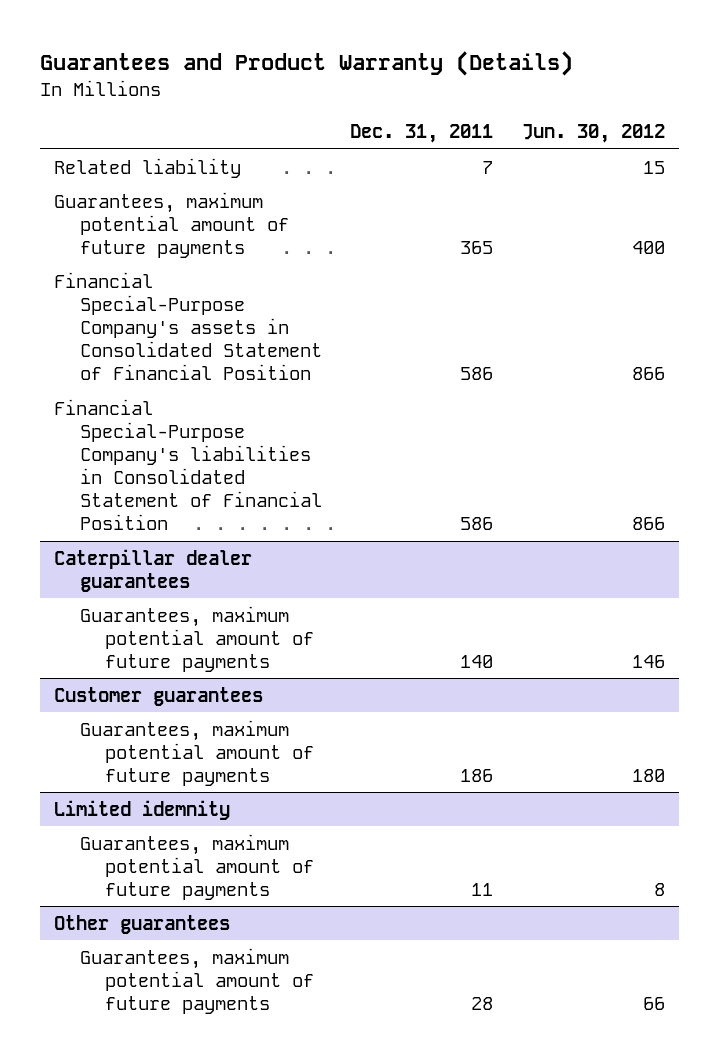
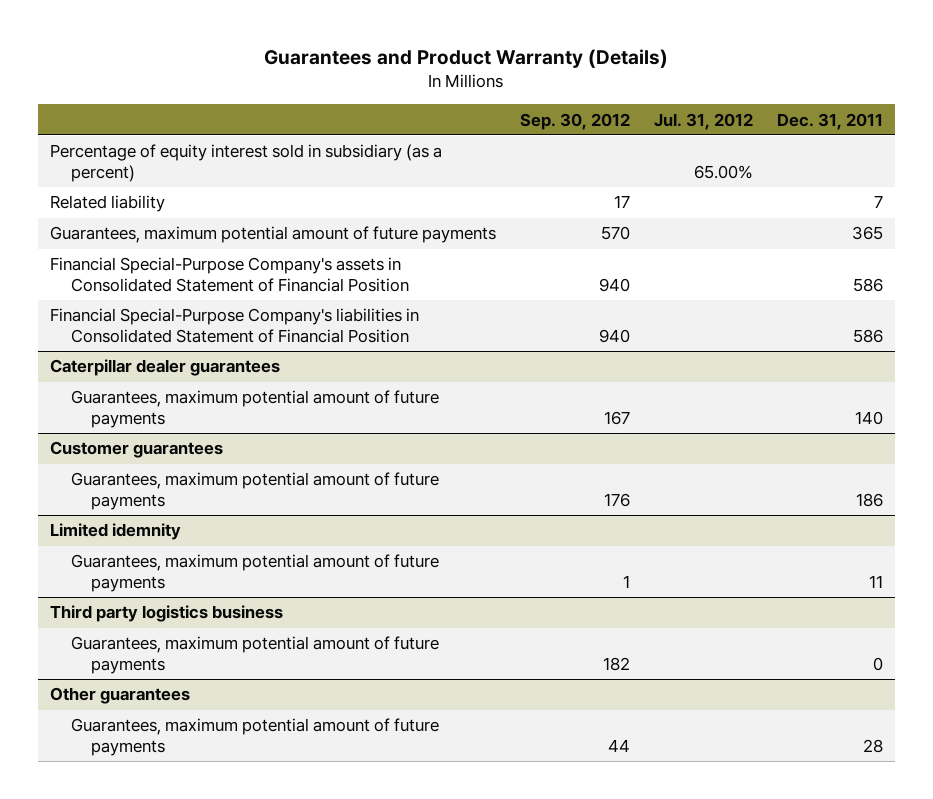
- | Dec. 31, 2011 | Jun. 30, 2012
+ | Sep. 30, 2012 | Jul. 31, 2012 | Dec. 31, 2011
+ Percentage of equity interest sold in subsidiary (as a percent) | | 65.00% |
+ Third party logistics business
+ Guarantees, maximum potential amount of future payments | 182 | | 0

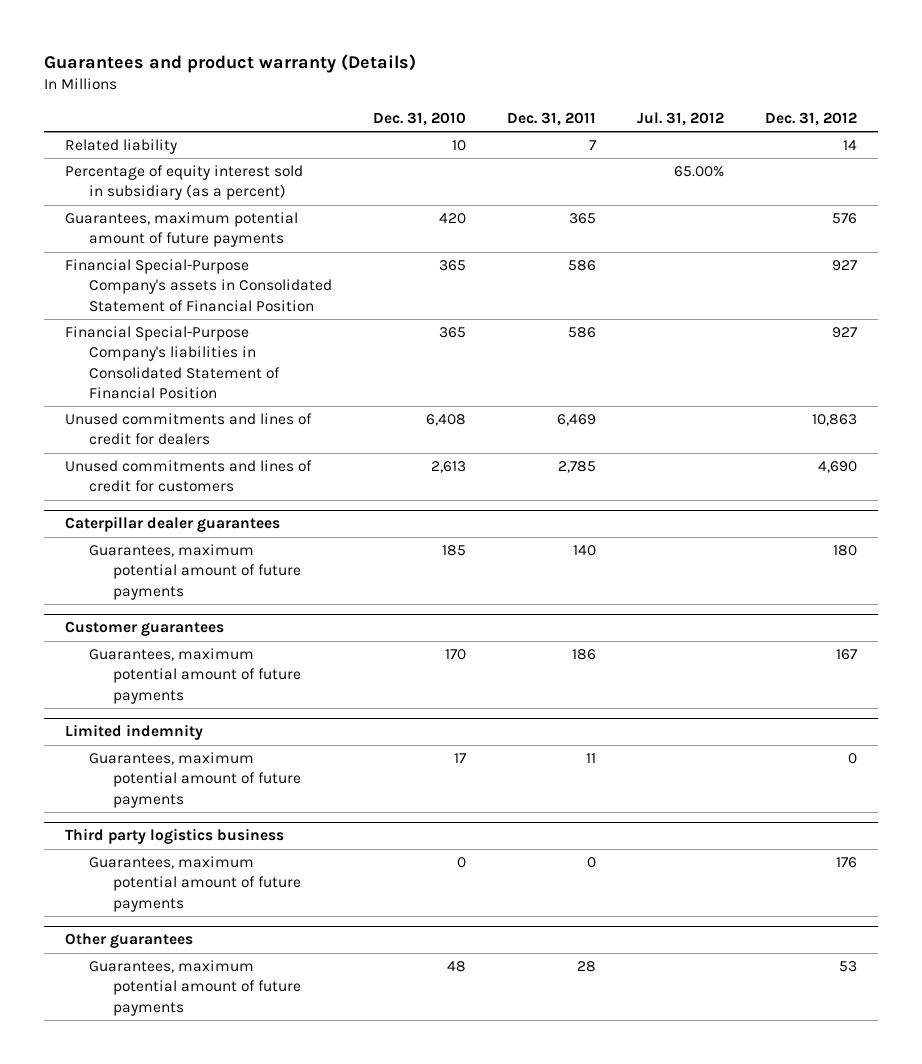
- Guarantees and Product Warranty (Details)
+ Guarantees and product warranty (Details)
- | Sep. 30, 2012 | Jul. 31, 2012 | Dec. 31, 2011
+ | Dec. 31, 2010 | Dec. 31, 2011 | Jul. 31, 2012 | Dec. 31, 2012
moved down: Percentage of equity interest sold in subsidiary (as a percent) | | | 65.00% |
+ Unused commitments and lines of credit for dealers | 6,408 | 6,469 | | 10,863
+ Unused commitments and lines of credit for customers | 2,613 | 2,785 | | 4,690
- Limited idemnity
+ Limited indemnity

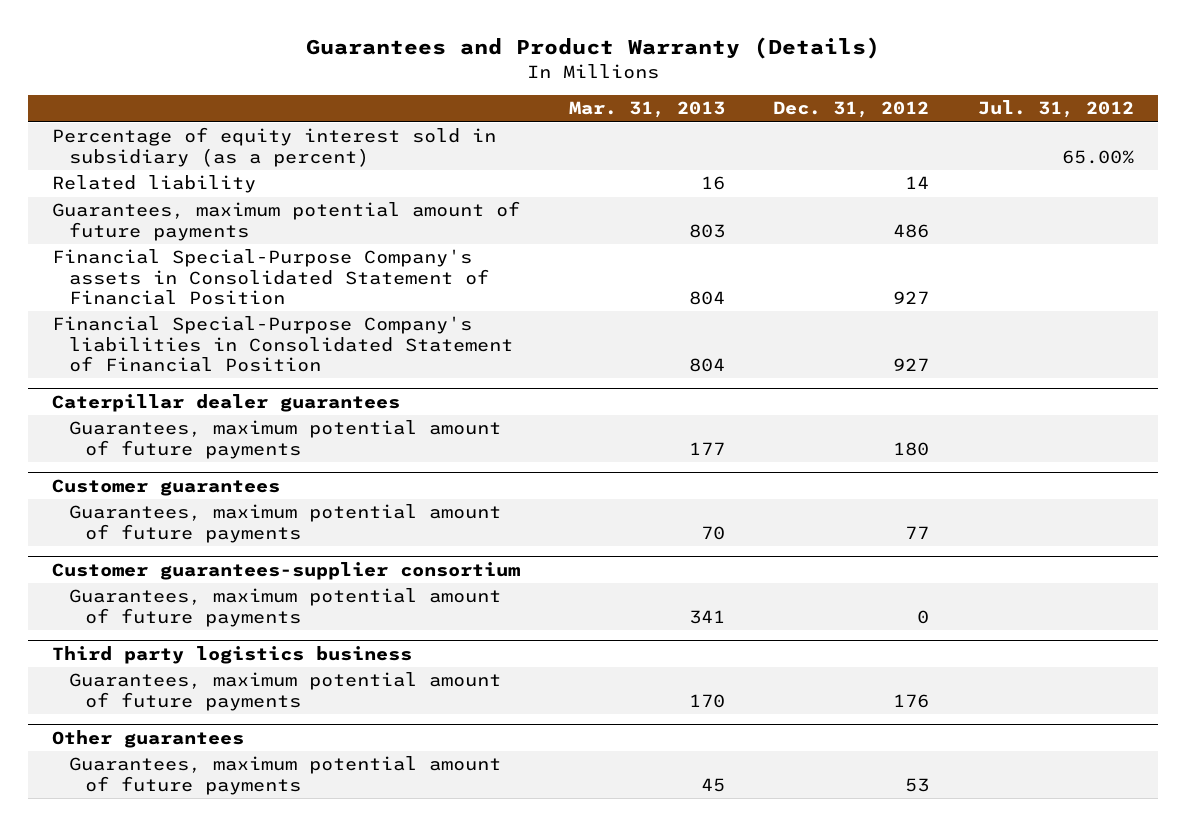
- Guarantees and product warranty (Details)
+ Guarantees and Product Warranty (Details)
- | Dec. 31, 2010 | Dec. 31, 2011 | Jul. 31, 2012 | Dec. 31, 2012
+ | Mar. 31, 2013 | Dec. 31, 2012 | Jul. 31, 2012
- Guarantees, maximum potential amount of future payments | 420 | 365 | | 576
moved down: Related liability | 16 | 14 |
+ Guarantees, maximum potential amount of future payments | 803 | 486 |
- Unused commitments and lines of credit for dealers | 6,408 | 6,469 | | 10,863
- Unused commitments and lines of credit for customers | 2,613 | 2,785 | | 4,690
@ Customer guarantees
- Guarantees, maximum potential amount of future payments | 170 | 186 | | 167
- Limited indemnity
@ Customer guarantees
+ Guarantees, maximum potential amount of future payments | 70 | 77 |
+ Customer guarantees-supplier consortium

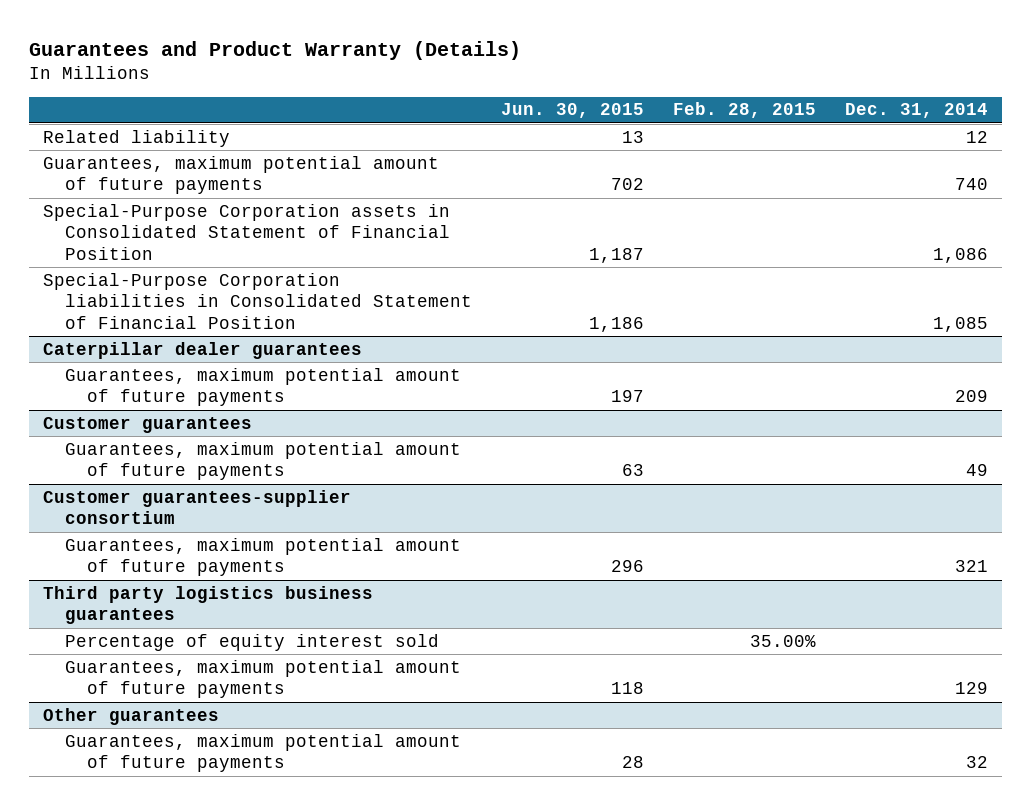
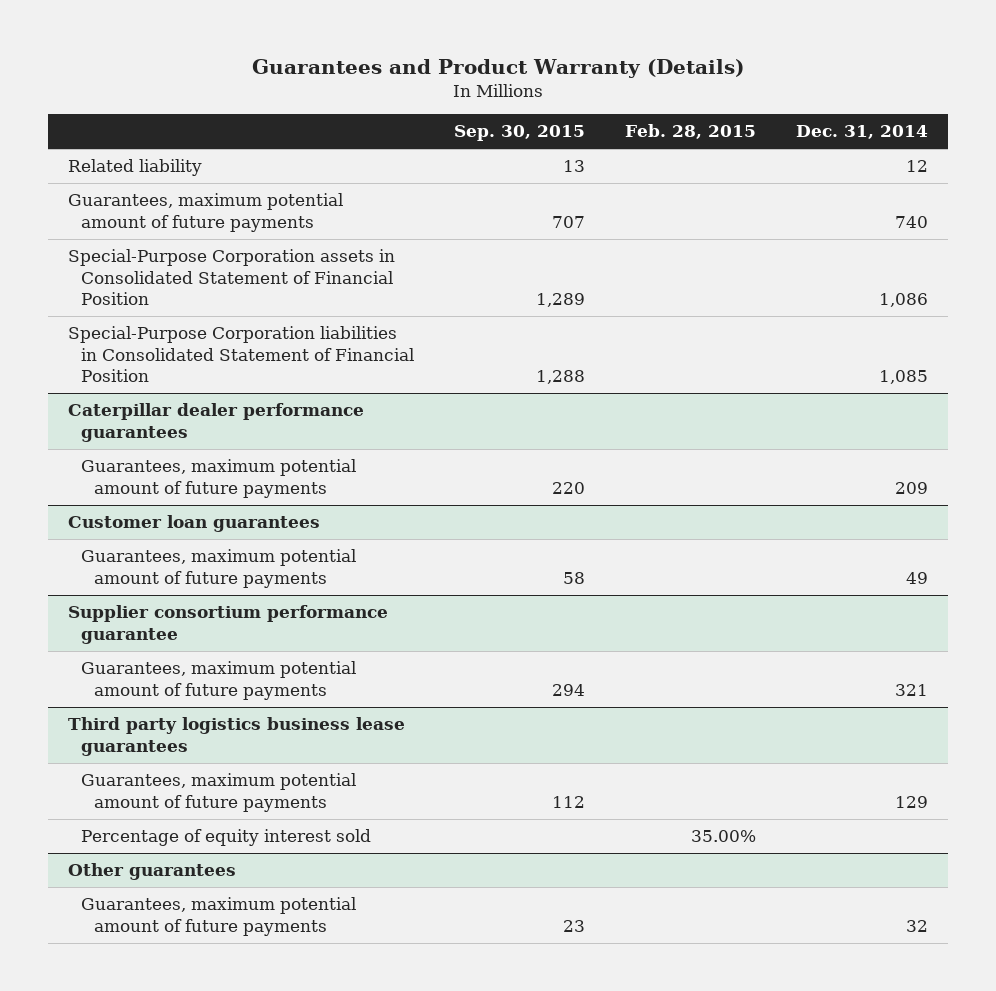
- | Jun. 30, 2015 | Feb. 28, 2015 | Dec. 31, 2014
+ | Sep. 30, 2015 | Feb. 28, 2015 | Dec. 31, 2014
- Caterpillar dealer guarantees
+ Caterpillar dealer performance guarantees
- Customer guarantees
+ Customer loan guarantees
- Customer guarantees-supplier consortium
+ Supplier consortium performance guarantee
- Third party logistics business guarantees
- Percentage of equity interest sold | | 35.00% |
+ Third party logistics business lease guarantees
+ Percentage of equity interest sold | | 35.00% |

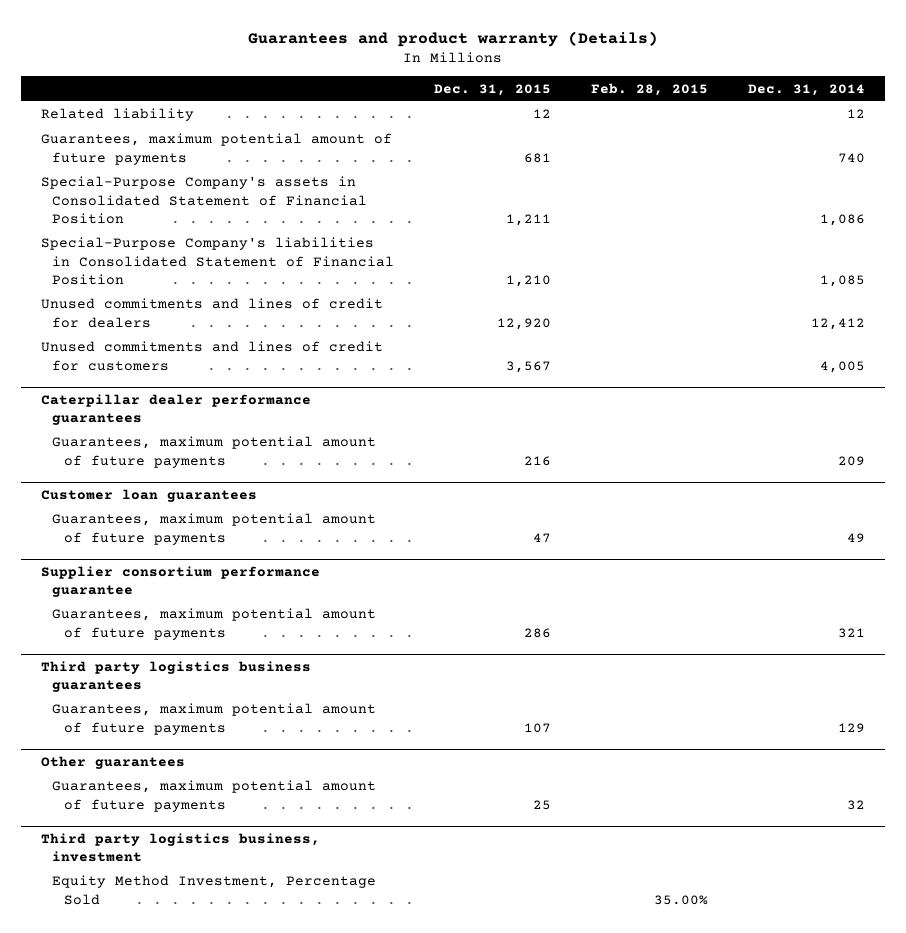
- Guarantees and Product Warranty (Details)
+ Guarantees and product warranty (Details)
- | Sep. 30, 2015 | Feb. 28, 2015 | Dec. 31, 2014
+ | Dec. 31, 2015 | Feb. 28, 2015 | Dec. 31, 2014
- Special-Purpose Corporation assets in Consolidated Statement of Financial Position | 1,289 | | 1,086
- Special-Purpose Corporation liabilities in Consolidated Statement of Financial Position | 1,288 | | 1,085
+ Special-Purpose Company's assets in Consolidated Statement of Financial Position | 1,211 | | 1,086
+ Special-Purpose Company's liabilities in Consolidated Statement of Financial Position | 1,210 | | 1,085
+ Unused commitments and lines of credit for dealers | 12,920 | | 12,412
+ Unused commitments and lines of credit for customers | 3,567 | | 4,005
- Third party logistics business lease guarantees
+ Third party logistics business guarantees
- Percentage of equity interest sold | | 35.00% |
+ Third party logistics business, investment
+ Equity Method Investment, Percentage Sold | | 35.00% |

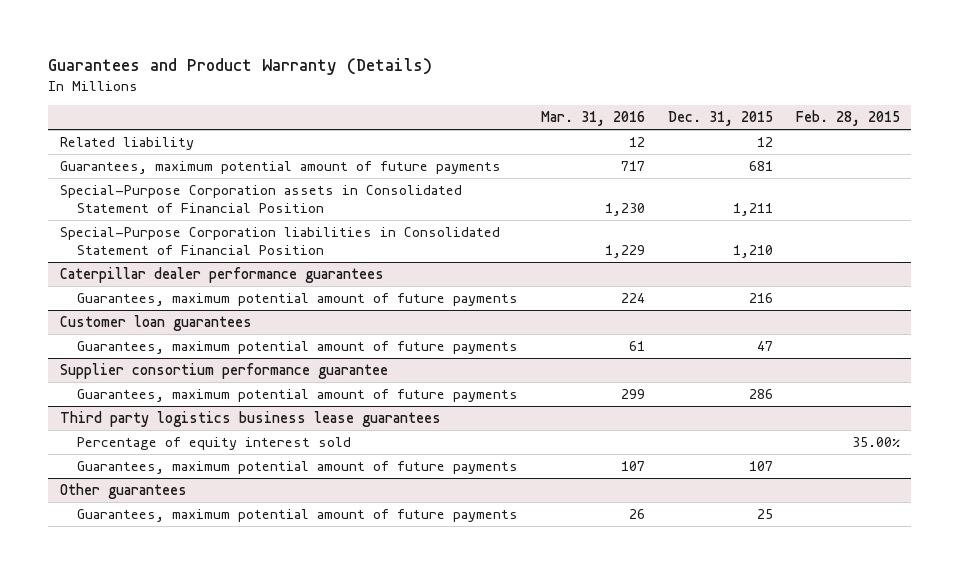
- Guarantees and product warranty (Details)
+ Guarantees and Product Warranty (Details)
- | Dec. 31, 2015 | Feb. 28, 2015 | Dec. 31, 2014
+ | Mar. 31, 2016 | Dec. 31, 2015 | Feb. 28, 2015
- Special-Purpose Company's assets in Consolidated Statement of Financial Position | 1,211 | | 1,086
- Special-Purpose Company's liabilities in Consolidated Statement of Financial Position | 1,210 | | 1,085
- Unused commitments and lines of credit for dealers | 12,920 | | 12,412
- Unused commitments and lines of credit for customers | 3,567 | | 4,005
+ Special-Purpose Corporation assets in Consolidated Statement of Financial Position | 1,230 | 1,211 |
+ Special-Purpose Corporation liabilities in Consolidated Statement of Financial Position | 1,229 | 1,210 |
- Third party logistics business guarantees
+ Third party logistics business lease guarantees
+ Percentage of equity interest sold | | | 35.00%
- Third party logistics business, investment
- Equity Method Investment, Percentage Sold | | 35.00% |

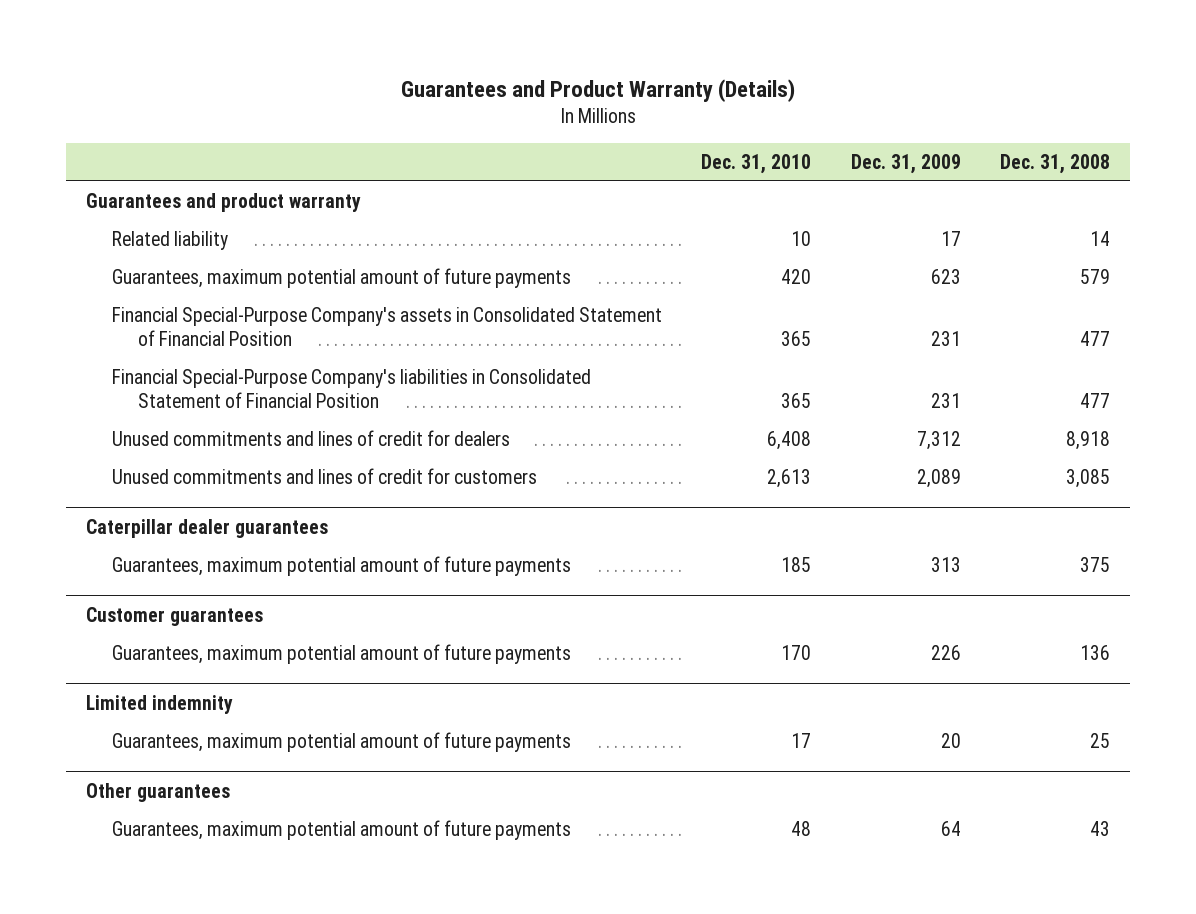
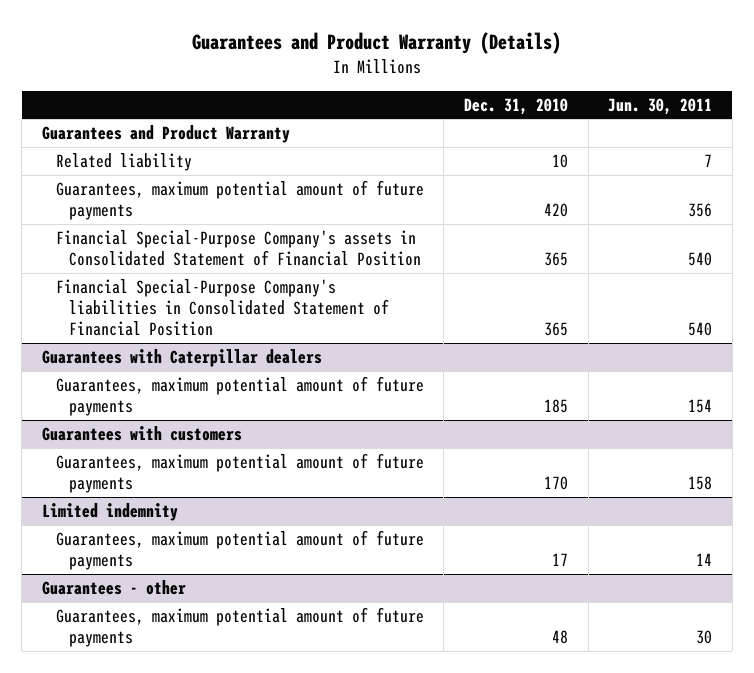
- | Dec. 31, 2010 | Dec. 31, 2009 | Dec. 31, 2008
+ | Dec. 31, 2010 | Jun. 30, 2011
- Guarantees and product warranty
+ Guarantees and Product Warranty
- Unused commitments and lines of credit for dealers | 6,408 | 7,312 | 8,918
- Unused commitments and lines of credit for customers | 2,613 | 2,089 | 3,085
- Caterpillar dealer guarantees
+ Guarantees with Caterpillar dealers
- Customer guarantees
+ Guarantees with customers
- Other guarantees
+ Guarantees - other

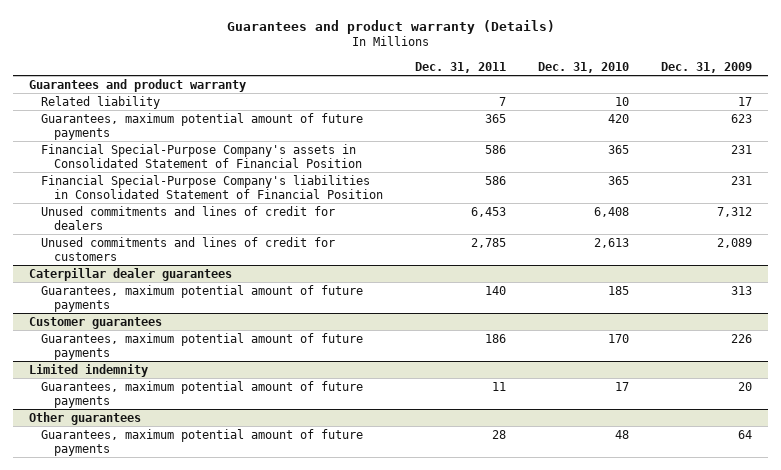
- Guarantees and Product Warranty (Details)
+ Guarantees and product warranty (Details)
- | Dec. 31, 2010 | Jun. 30, 2011
+ | Dec. 31, 2011 | Dec. 31, 2010 | Dec. 31, 2009
- Guarantees and Product Warranty
+ Guarantees and product warranty
- Guarantees with Caterpillar dealers
+ Unused commitments and lines of credit for dealers | 6,453 | 6,408 | 7,312
+ Unused commitments and lines of credit for customers | 2,785 | 2,613 | 2,089
+ Caterpillar dealer guarantees
- Guarantees with customers
+ Customer guarantees
- Guarantees - other
+ Other guarantees

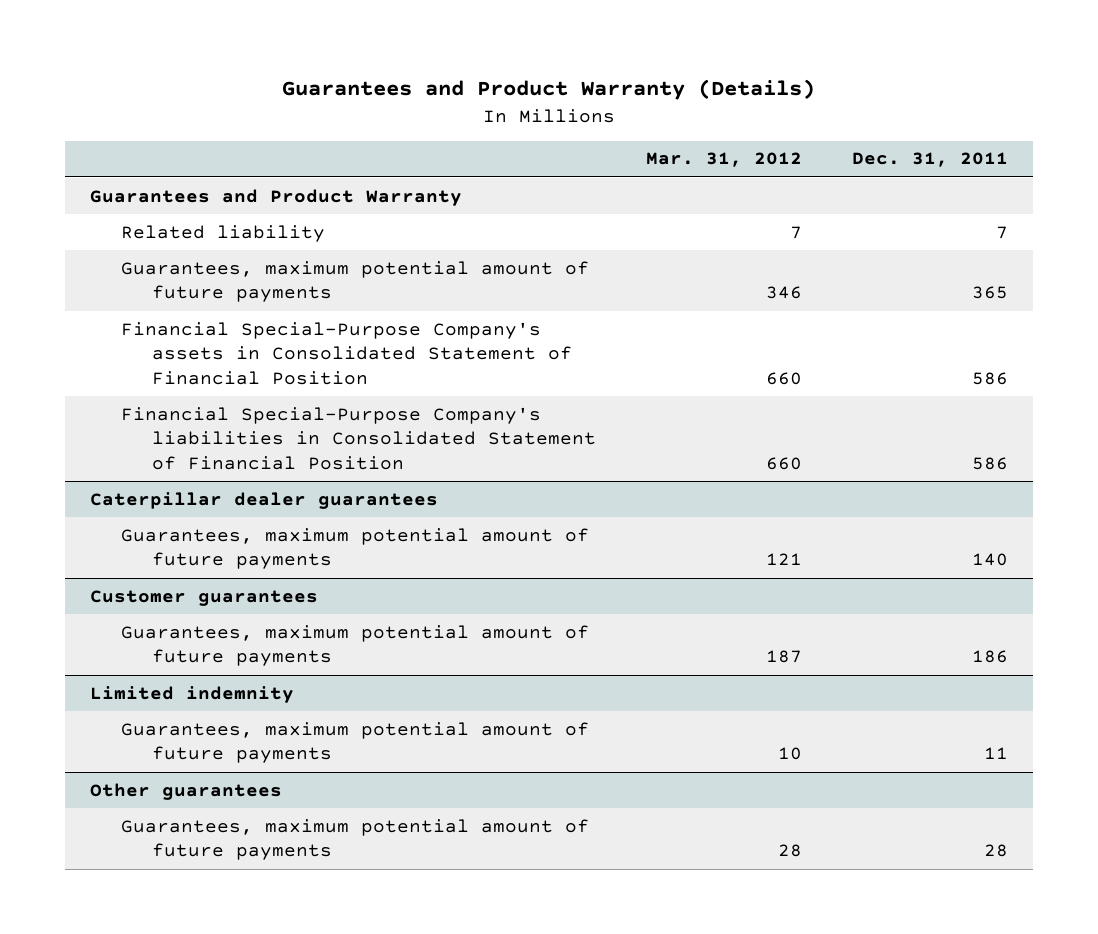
- Guarantees and product warranty (Details)
+ Guarantees and Product Warranty (Details)
- | Dec. 31, 2011 | Dec. 31, 2010 | Dec. 31, 2009
+ | Mar. 31, 2012 | Dec. 31, 2011
- Guarantees and product warranty
+ Guarantees and Product Warranty
- Unused commitments and lines of credit for dealers | 6,453 | 6,408 | 7,312
- Unused commitments and lines of credit for customers | 2,785 | 2,613 | 2,089

